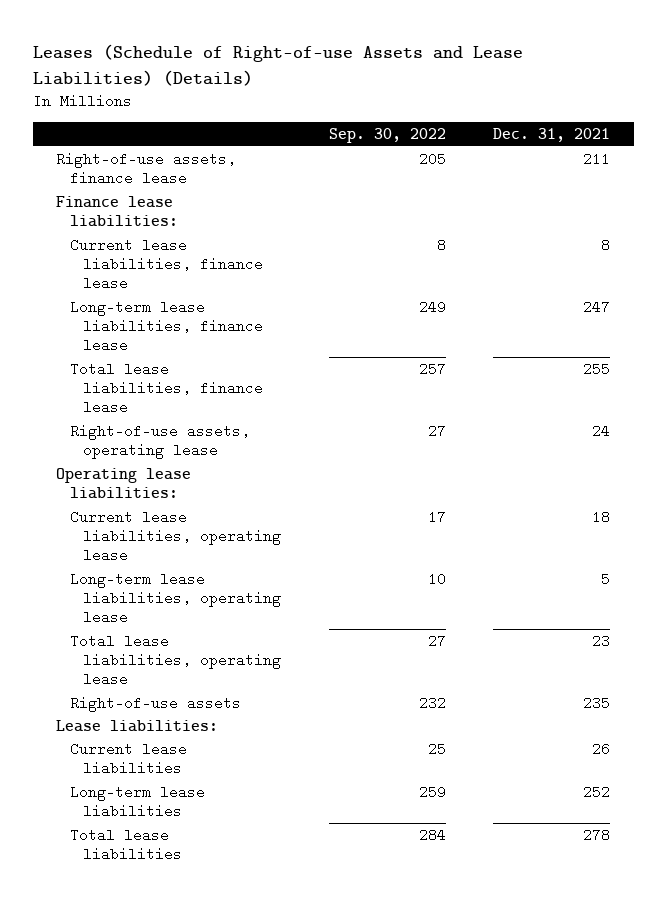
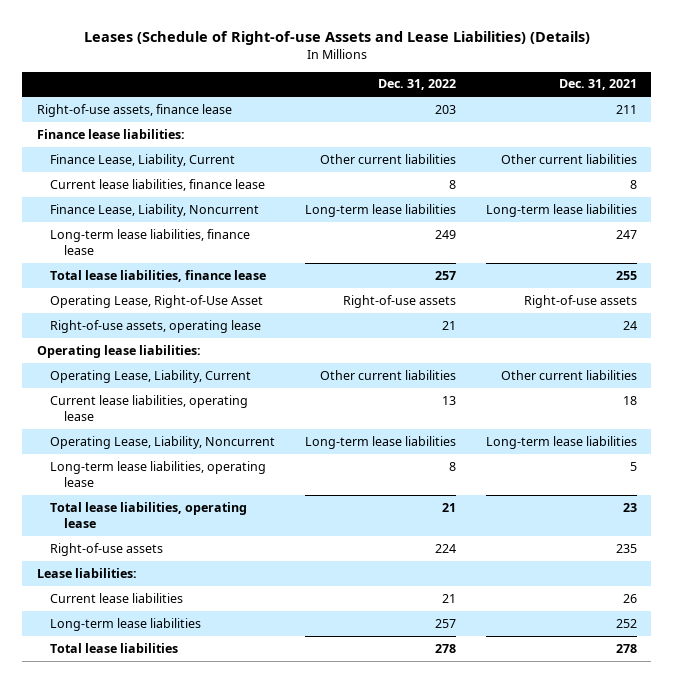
- | Sep. 30, 2022 | Dec. 31, 2021
+ | Dec. 31, 2022 | Dec. 31, 2021
+ Finance Lease, Liability, Current | Other current liabilities | Other current liabilities
+ Finance Lease, Liability, Noncurrent | Long-term lease liabilities | Long-term lease liabilities
+ Operating Lease, Right-of-Use Asset | Right-of-use assets | Right-of-use assets
+ Operating Lease, Liability, Current | Other current liabilities | Other current liabilities
+ Operating Lease, Liability, Noncurrent | Long-term lease liabilities | Long-term lease liabilities

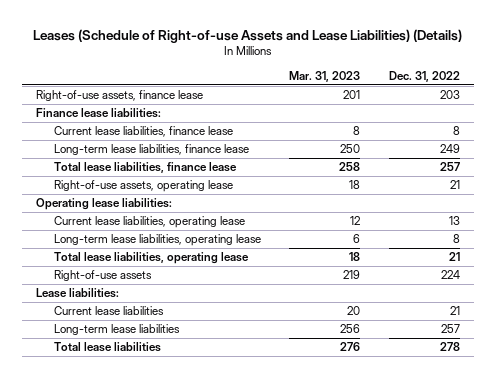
- | Dec. 31, 2022 | Dec. 31, 2021
+ | Mar. 31, 2023 | Dec. 31, 2022
- Finance Lease, Liability, Current | Other current liabilities | Other current liabilities
- Finance Lease, Liability, Noncurrent | Long-term lease liabilities | Long-term lease liabilities
- Operating Lease, Right-of-Use Asset | Right-of-use assets | Right-of-use assets
- Operating Lease, Liability, Current | Other current liabilities | Other current liabilities
- Operating Lease, Liability, Noncurrent | Long-term lease liabilities | Long-term lease liabilities

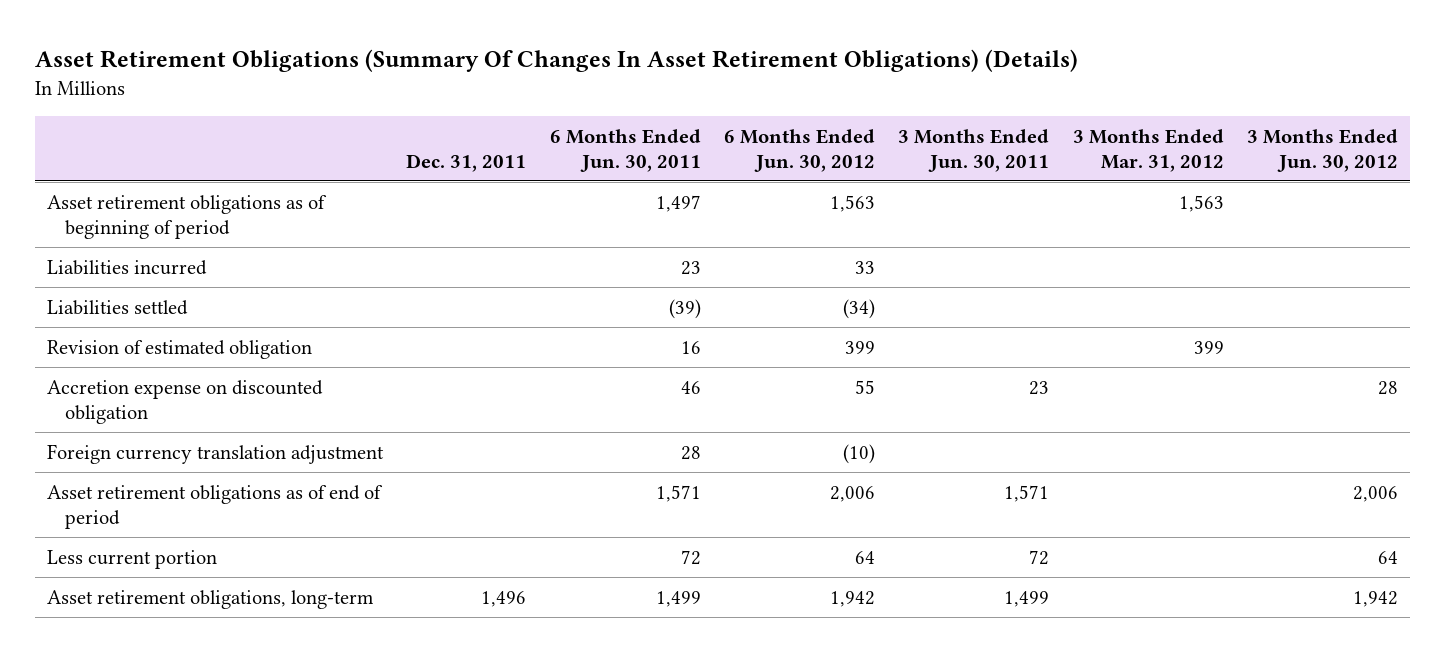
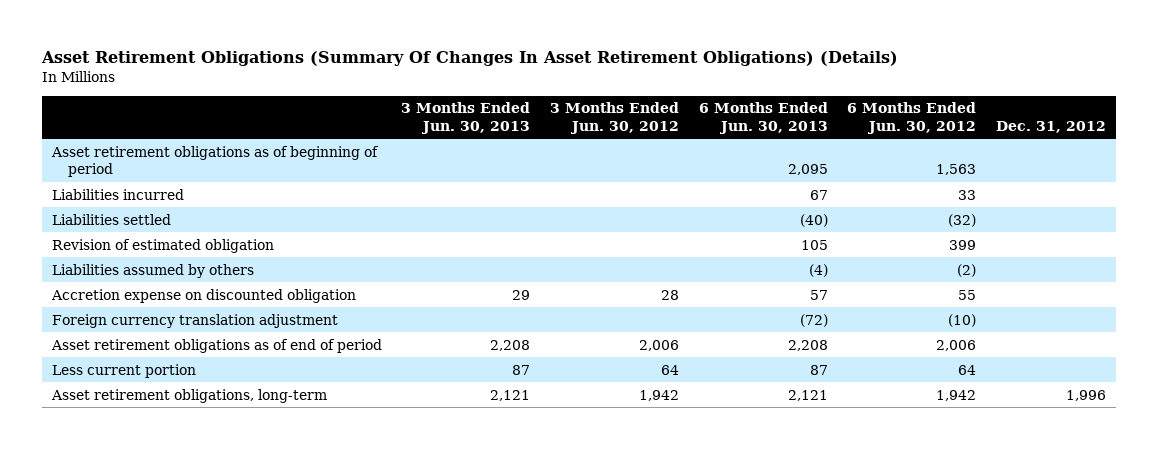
- | Dec. 31, 2011 | 6 Months Ended Jun. 30, 2011 | 6 Months Ended Jun. 30, 2012 | 3 Months Ended Jun. 30, 2011 | 3 Months Ended Mar. 31, 2012 | 3 Months Ended Jun. 30, 2012
+ | 3 Months Ended Jun. 30, 2013 | 3 Months Ended Jun. 30, 2012 | 6 Months Ended Jun. 30, 2013 | 6 Months Ended Jun. 30, 2012 | Dec. 31, 2012
- Liabilities settled | | (39) | (34) | | |
+ Liabilities settled | | | (40) | (32) |
+ Liabilities assumed by others | | | (4) | (2) |

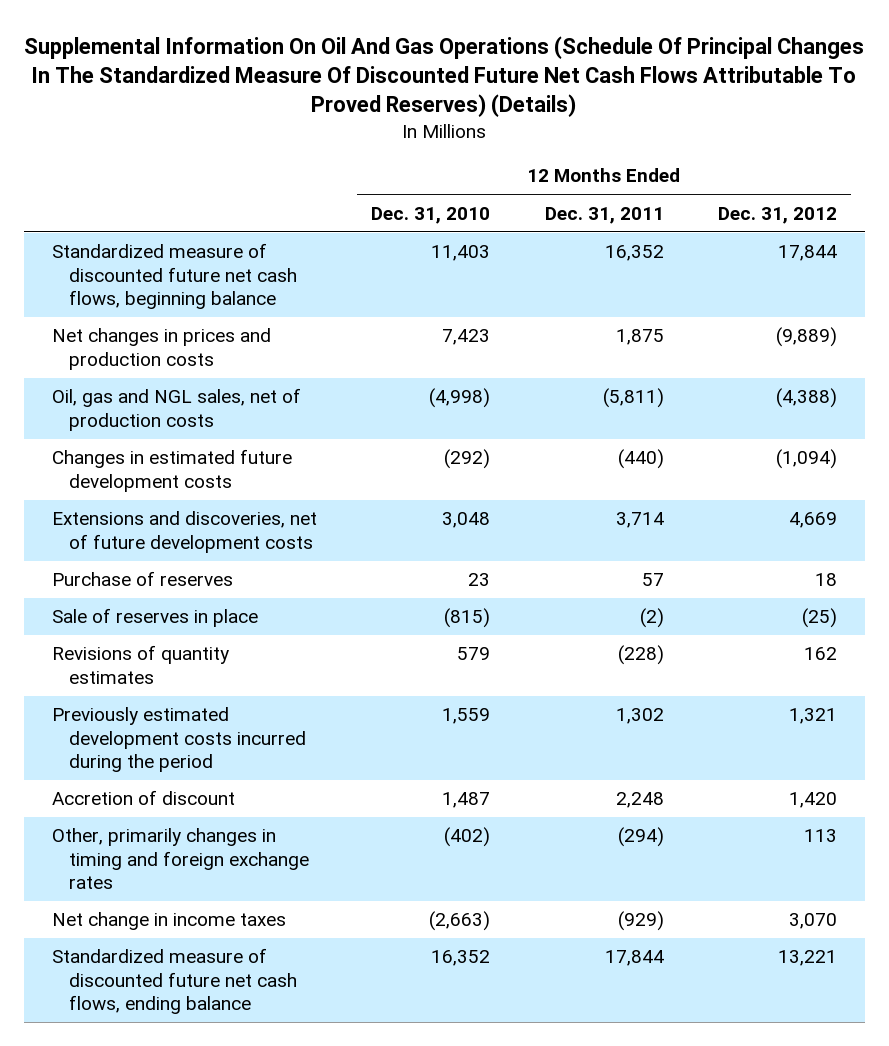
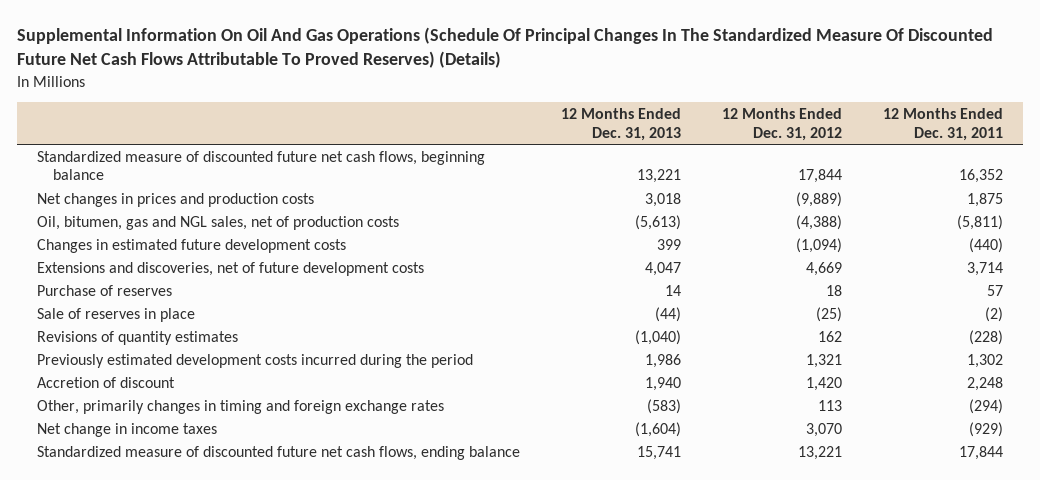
- | 12 Months Ended Dec. 31, 2010 | 12 Months Ended Dec. 31, 2011 | 12 Months Ended Dec. 31, 2012
+ | 12 Months Ended Dec. 31, 2013 | 12 Months Ended Dec. 31, 2012 | 12 Months Ended Dec. 31, 2011
- Oil, gas and NGL sales, net of production costs | (4,998) | (5,811) | (4,388)
+ Oil, bitumen, gas and NGL sales, net of production costs | (5,613) | (4,388) | (5,811)

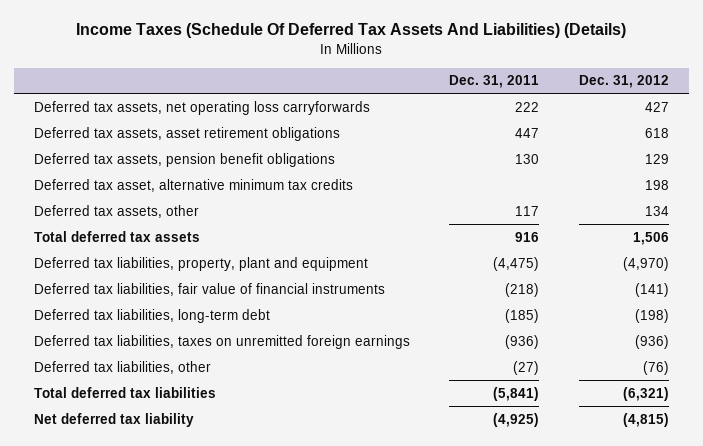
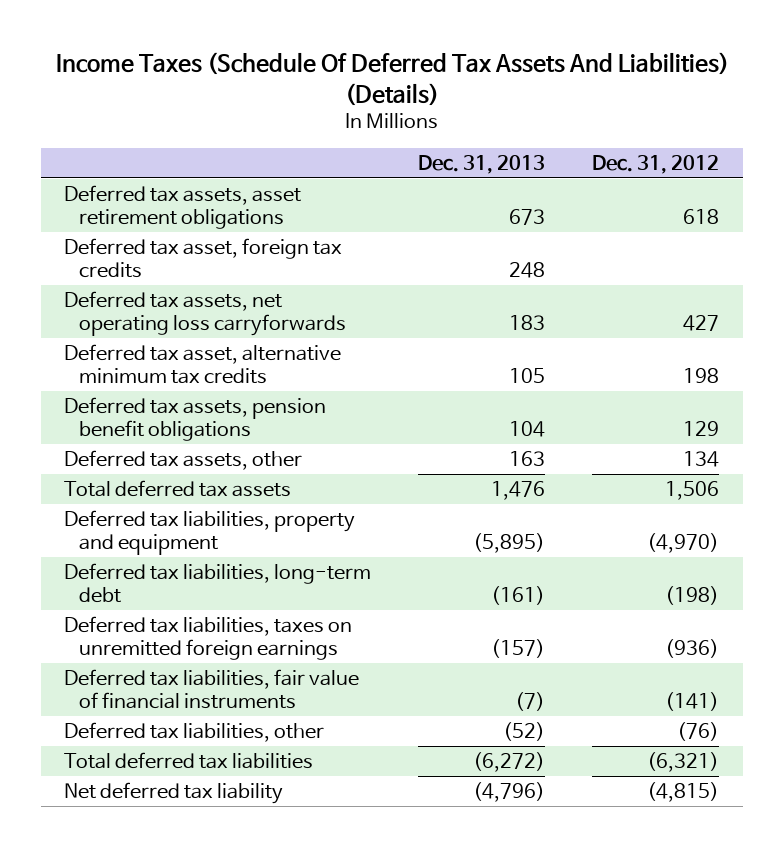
- | Dec. 31, 2011 | Dec. 31, 2012
+ | Dec. 31, 2013 | Dec. 31, 2012
+ Deferred tax asset, foreign tax credits | 248 |
moved down: Deferred tax assets, net operating loss carryforwards | 183 | 427
moved down: Deferred tax assets, pension benefit obligations | 104 | 129
- Deferred tax liabilities, property, plant and equipment | (4,475) | (4,970)
+ Deferred tax liabilities, property and equipment | (5,895) | (4,970)
moved down: Deferred tax liabilities, fair value of financial instruments | (7) | (141)

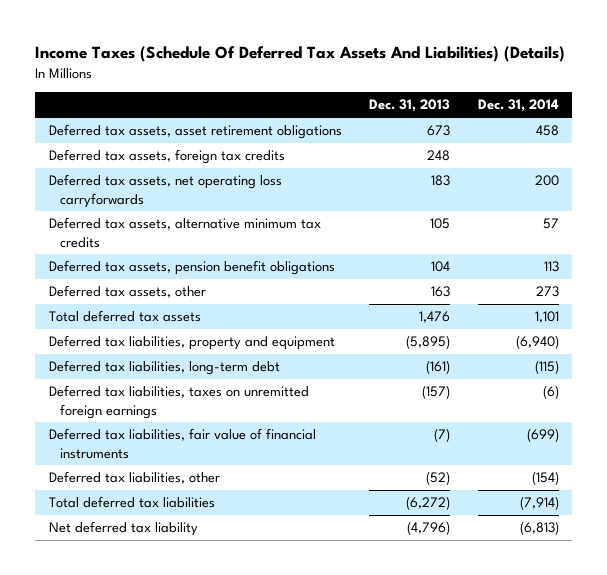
- | Dec. 31, 2013 | Dec. 31, 2012
+ | Dec. 31, 2013 | Dec. 31, 2014
- Deferred tax asset, foreign tax credits | 248 |
+ Deferred tax assets, foreign tax credits | 248 |
- Deferred tax asset, alternative minimum tax credits | 105 | 198
+ Deferred tax assets, alternative minimum tax credits | 105 | 57

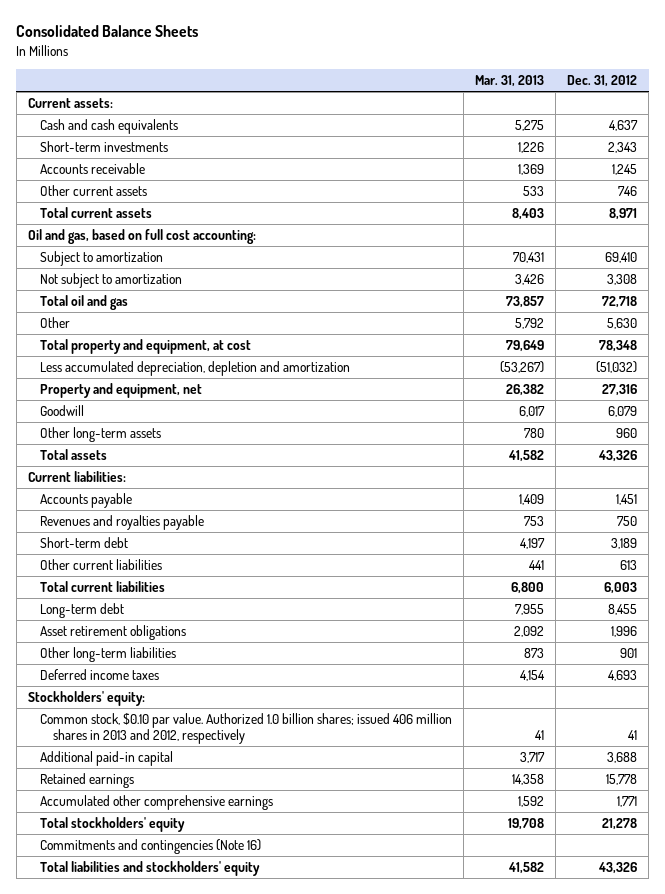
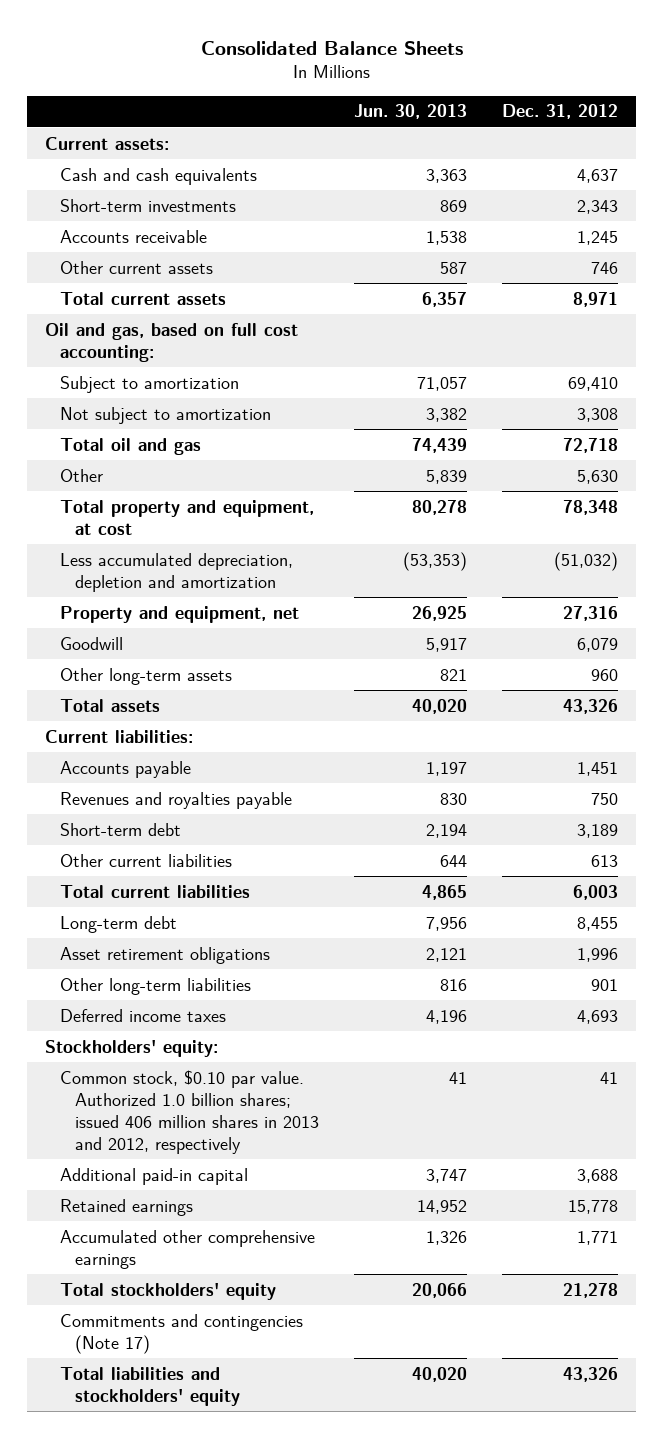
- | Mar. 31, 2013 | Dec. 31, 2012
+ | Jun. 30, 2013 | Dec. 31, 2012
- Commitments and contingencies (Note 16)
+ Commitments and contingencies (Note 17)

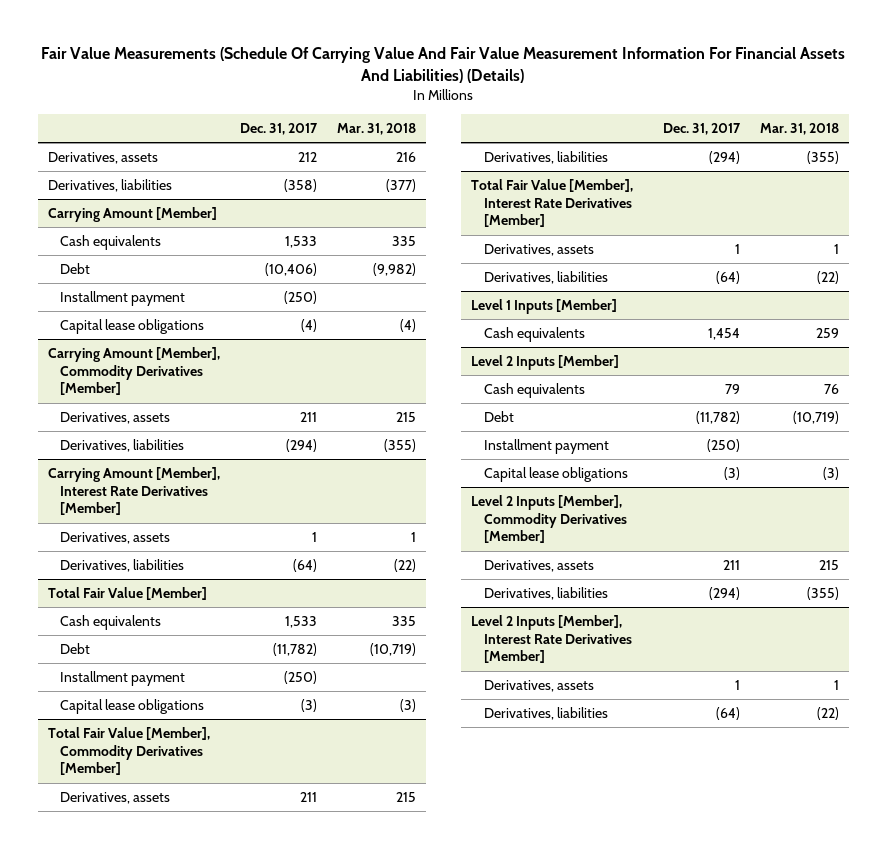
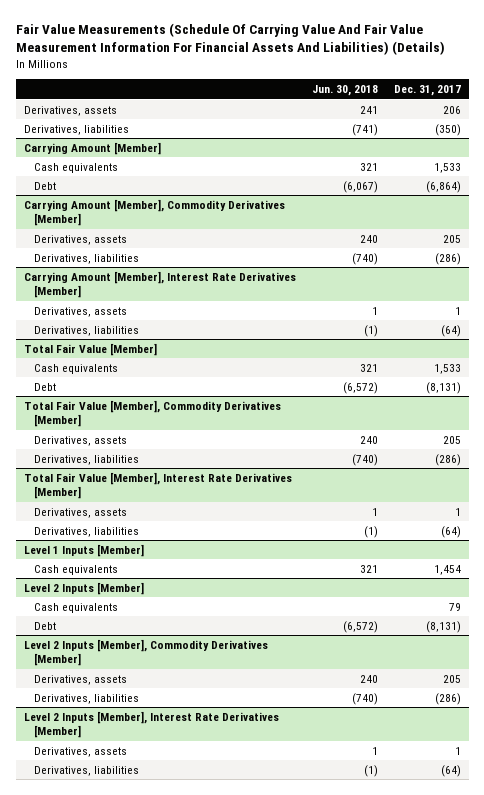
- | Dec. 31, 2017 | Mar. 31, 2018
+ | Jun. 30, 2018 | Dec. 31, 2017
- Derivatives, assets | 212 | 216
- Derivatives, liabilities | (358) | (377)
+ Derivatives, assets | 241 | 206
+ Derivatives, liabilities | (741) | (350)
@ Carrying Amount [Member]
- Debt | (10,406) | (9,982)
- Installment payment | (250) |
- Capital lease obligations | (4) | (4)
+ Debt | (6,067) | (6,864)
@ Carrying Amount [Member], Commodity Derivatives [Member]
- Derivatives, assets | 211 | 215
- Derivatives, liabilities | (294) | (355)
+ Derivatives, assets | 240 | 205
+ Derivatives, liabilities | (740) | (286)
@ Total Fair Value [Member]
- Debt | (11,782) | (10,719)
- Installment payment | (250) |
- Capital lease obligations | (3) | (3)
+ Debt | (6,572) | (8,131)
@ Total Fair Value [Member], Commodity Derivatives [Member]
- Derivatives, assets | 211 | 215
- Derivatives, liabilities | (294) | (355)
+ Derivatives, assets | 240 | 205
+ Derivatives, liabilities | (740) | (286)
@ Level 2 Inputs [Member]
- Debt | (11,782) | (10,719)
- Installment payment | (250) |
- Capital lease obligations | (3) | (3)
+ Debt | (6,572) | (8,131)
@ Level 2 Inputs [Member], Commodity Derivatives [Member]
- Derivatives, assets | 211 | 215
- Derivatives, liabilities | (294) | (355)
+ Derivatives, assets | 240 | 205
+ Derivatives, liabilities | (740) | (286)

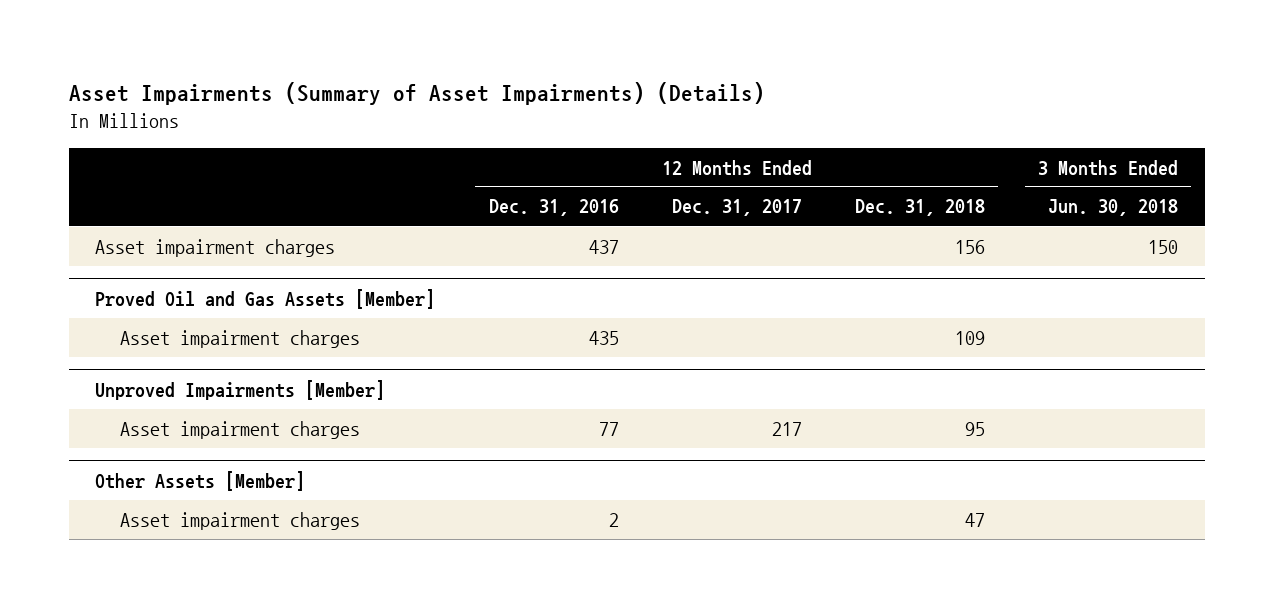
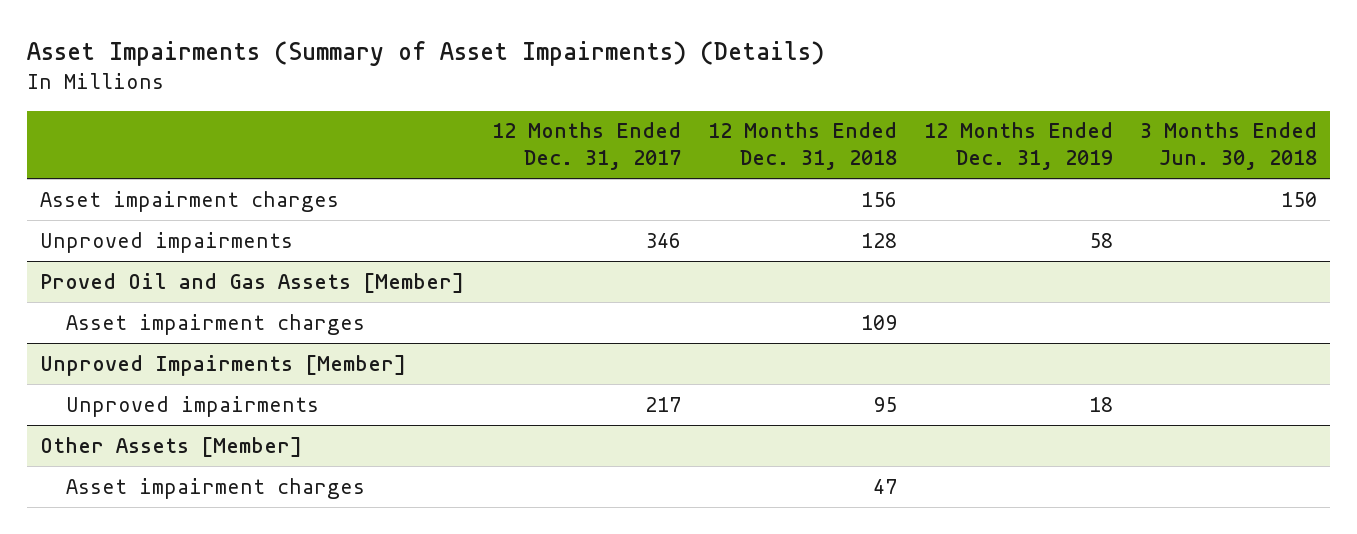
- | 12 Months Ended Dec. 31, 2016 | 12 Months Ended Dec. 31, 2017 | 12 Months Ended Dec. 31, 2018 | 3 Months Ended Jun. 30, 2018
+ | 12 Months Ended Dec. 31, 2017 | 12 Months Ended Dec. 31, 2018 | 12 Months Ended Dec. 31, 2019 | 3 Months Ended Jun. 30, 2018
+ Unproved impairments | 346 | 128 | 58 |
@ Unproved Impairments [Member]
- Asset impairment charges | 77 | 217 | 95 |
+ Unproved impairments | 217 | 95 | 18 |

